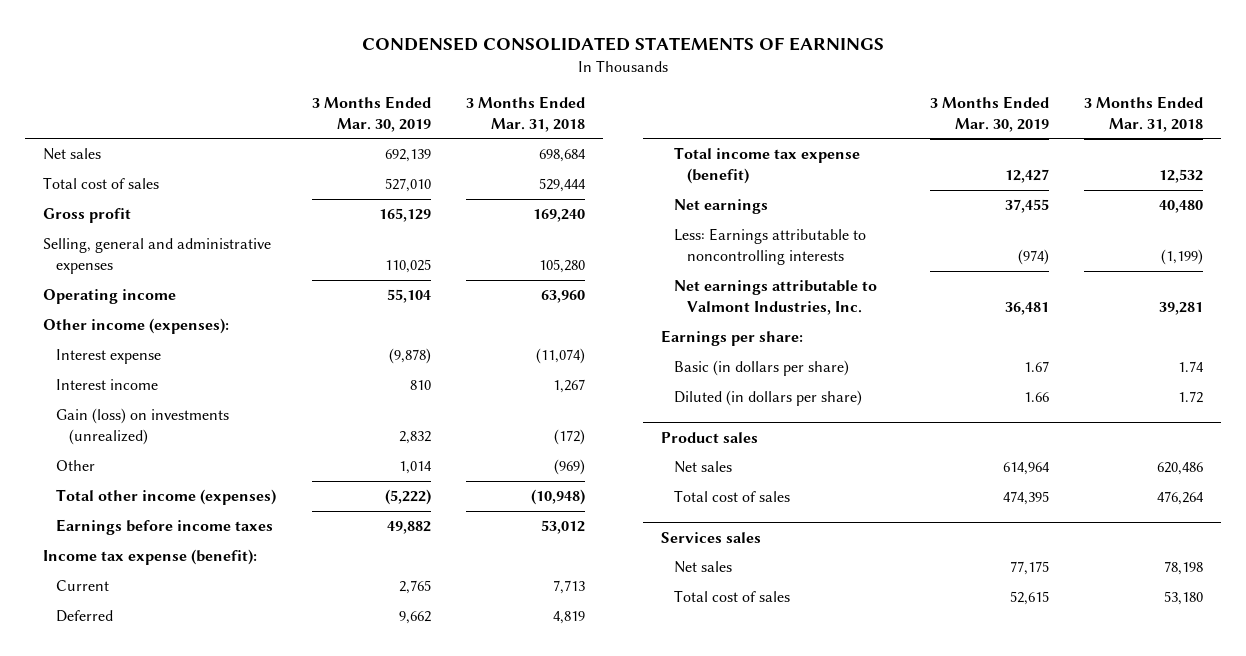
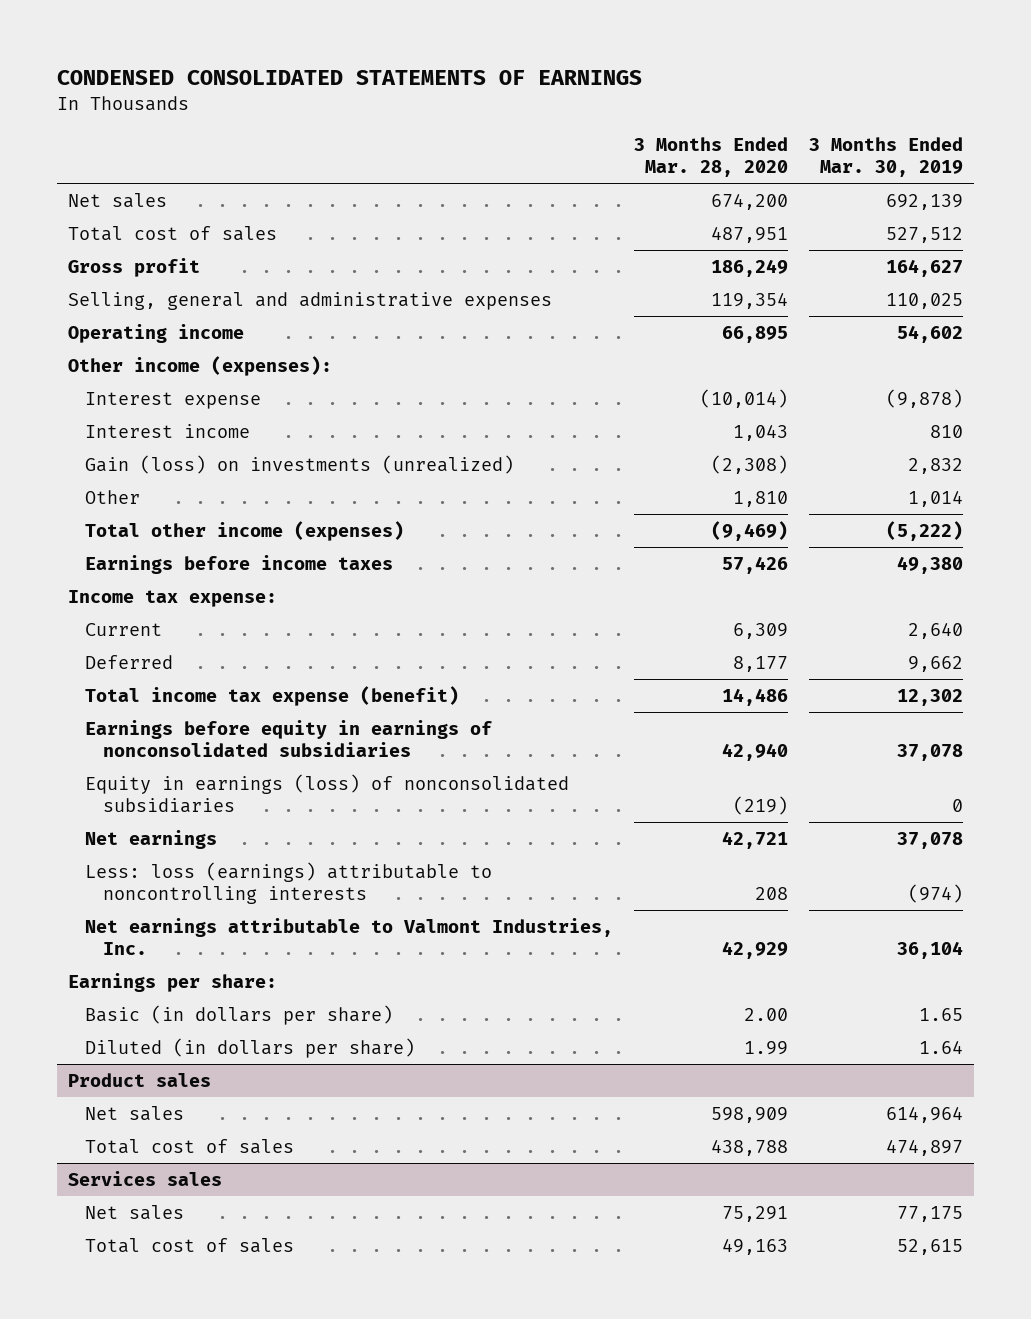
- | 3 Months Ended Mar. 30, 2019 | 3 Months Ended Mar. 31, 2018
+ | 3 Months Ended Mar. 28, 2020 | 3 Months Ended Mar. 30, 2019
- Total cost of sales | 527,010 | 529,444
- Gross profit | 165,129 | 169,240
+ Total cost of sales | 487,951 | 527,512
+ Gross profit | 186,249 | 164,627
- Operating income | 55,104 | 63,960
+ Operating income | 66,895 | 54,602
- Earnings before income taxes | 49,882 | 53,012
- Income tax expense (benefit):
- Current | 2,765 | 7,713
+ Earnings before income taxes | 57,426 | 49,380
+ Income tax expense:
+ Current | 6,309 | 2,640
- Total income tax expense (benefit) | 12,427 | 12,532
- Net earnings | 37,455 | 40,480
- Less: Earnings attributable to noncontrolling interests | (974) | (1,199)
- Net earnings attributable to Valmont Industries, Inc. | 36,481 | 39,281
+ Total income tax expense (benefit) | 14,486 | 12,302
+ Earnings before equity in earnings of nonconsolidated subsidiaries | 42,940 | 37,078
+ Equity in earnings (loss) of nonconsolidated subsidiaries | (219) | 0
+ Net earnings | 42,721 | 37,078
+ Less: loss (earnings) attributable to noncontrolling interests | 208 | (974)
+ Net earnings attributable to Valmont Industries, Inc. | 42,929 | 36,104
- Basic (in dollars per share) | 1.67 | 1.74
- Diluted (in dollars per share) | 1.66 | 1.72
+ Basic (in dollars per share) | 2.00 | 1.65
+ Diluted (in dollars per share) | 1.99 | 1.64
@ Product sales
- Total cost of sales | 474,395 | 476,264
+ Total cost of sales | 438,788 | 474,897

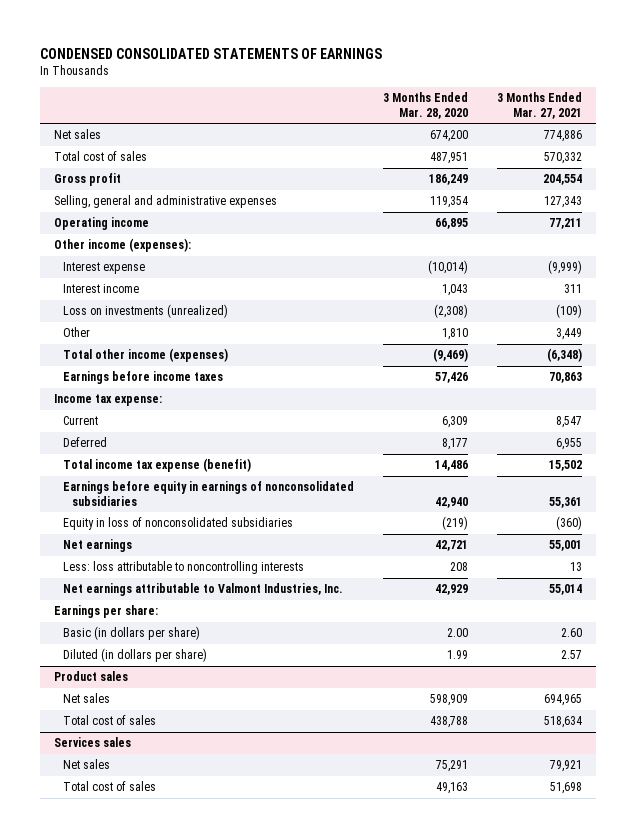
- | 3 Months Ended Mar. 28, 2020 | 3 Months Ended Mar. 30, 2019
+ | 3 Months Ended Mar. 28, 2020 | 3 Months Ended Mar. 27, 2021
- Gain (loss) on investments (unrealized) | (2,308) | 2,832
+ Loss on investments (unrealized) | (2,308) | (109)
- Equity in earnings (loss) of nonconsolidated subsidiaries | (219) | 0
+ Equity in loss of nonconsolidated subsidiaries | (219) | (360)
- Less: loss (earnings) attributable to noncontrolling interests | 208 | (974)
+ Less: loss attributable to noncontrolling interests | 208 | 13

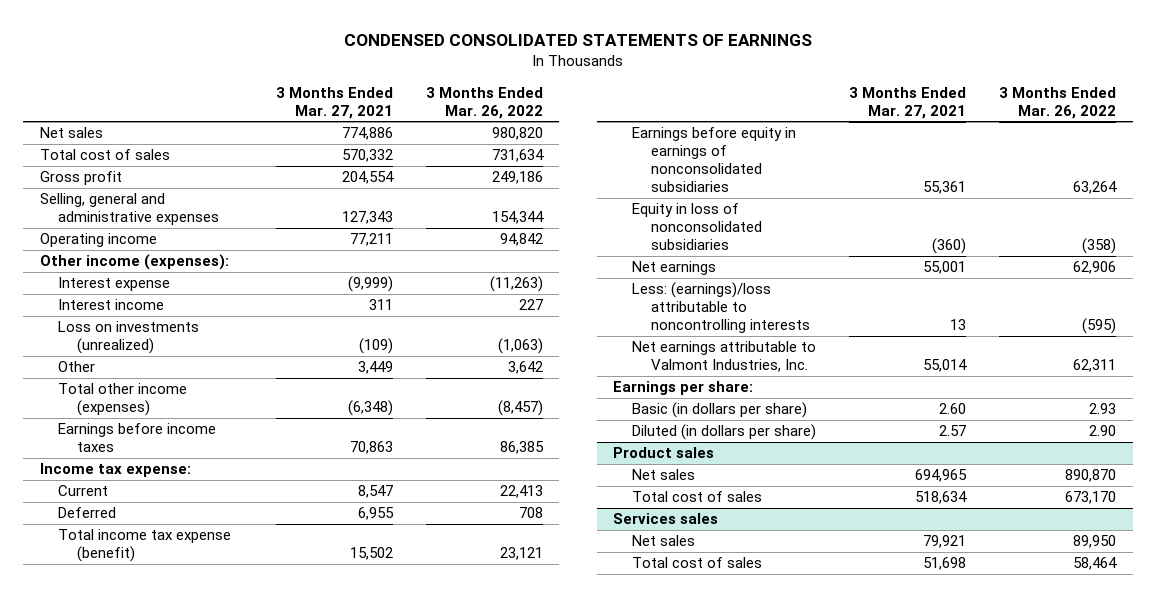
- | 3 Months Ended Mar. 28, 2020 | 3 Months Ended Mar. 27, 2021
+ | 3 Months Ended Mar. 27, 2021 | 3 Months Ended Mar. 26, 2022
- Less: loss attributable to noncontrolling interests | 208 | 13
+ Less: (earnings)/loss attributable to noncontrolling interests | 13 | (595)

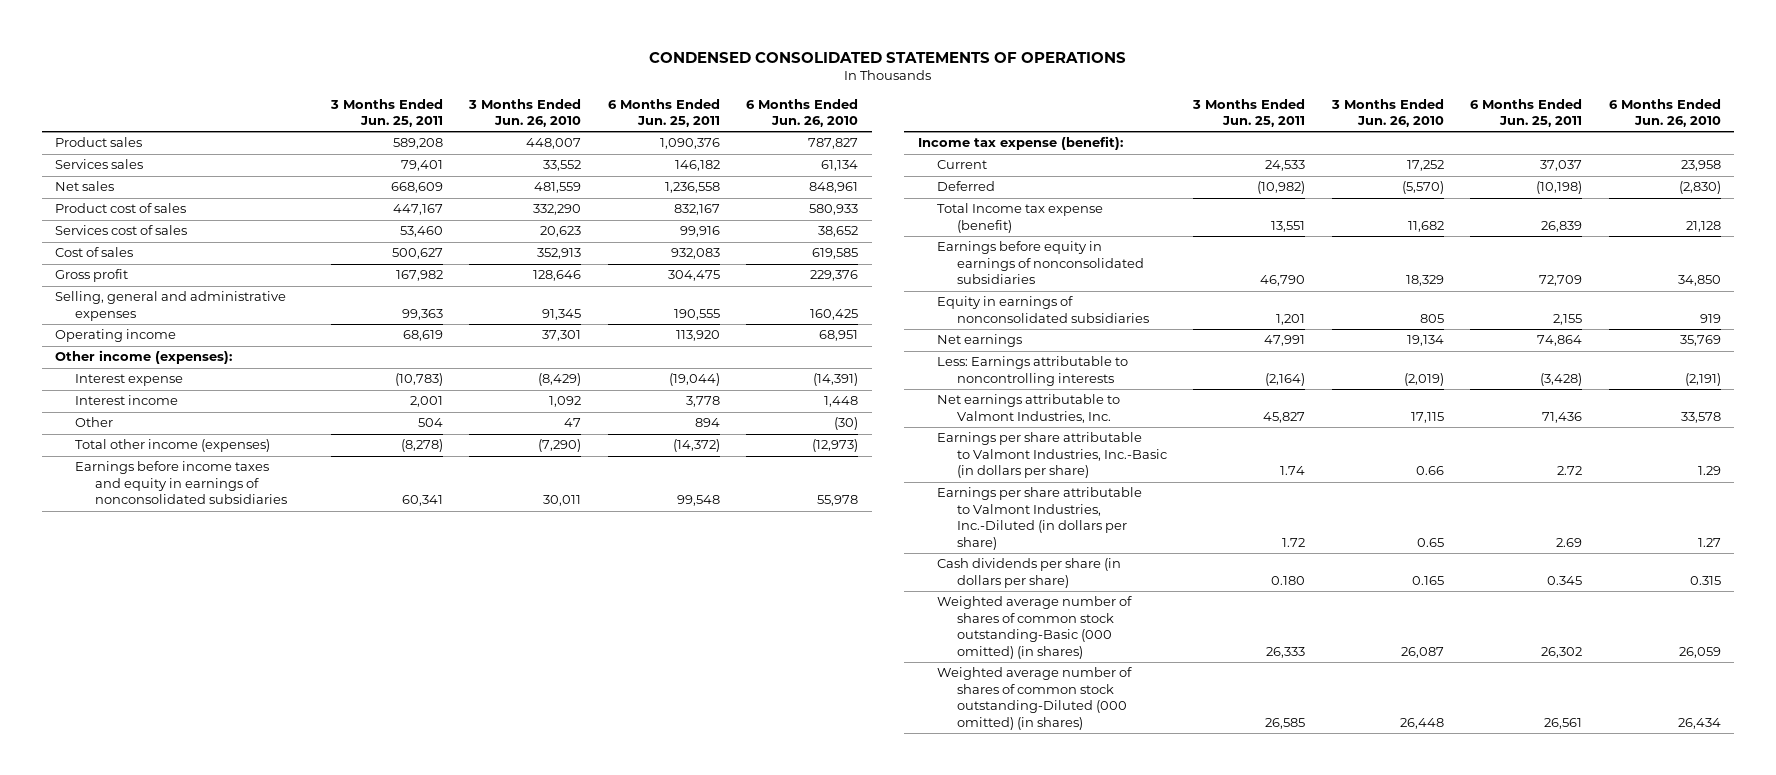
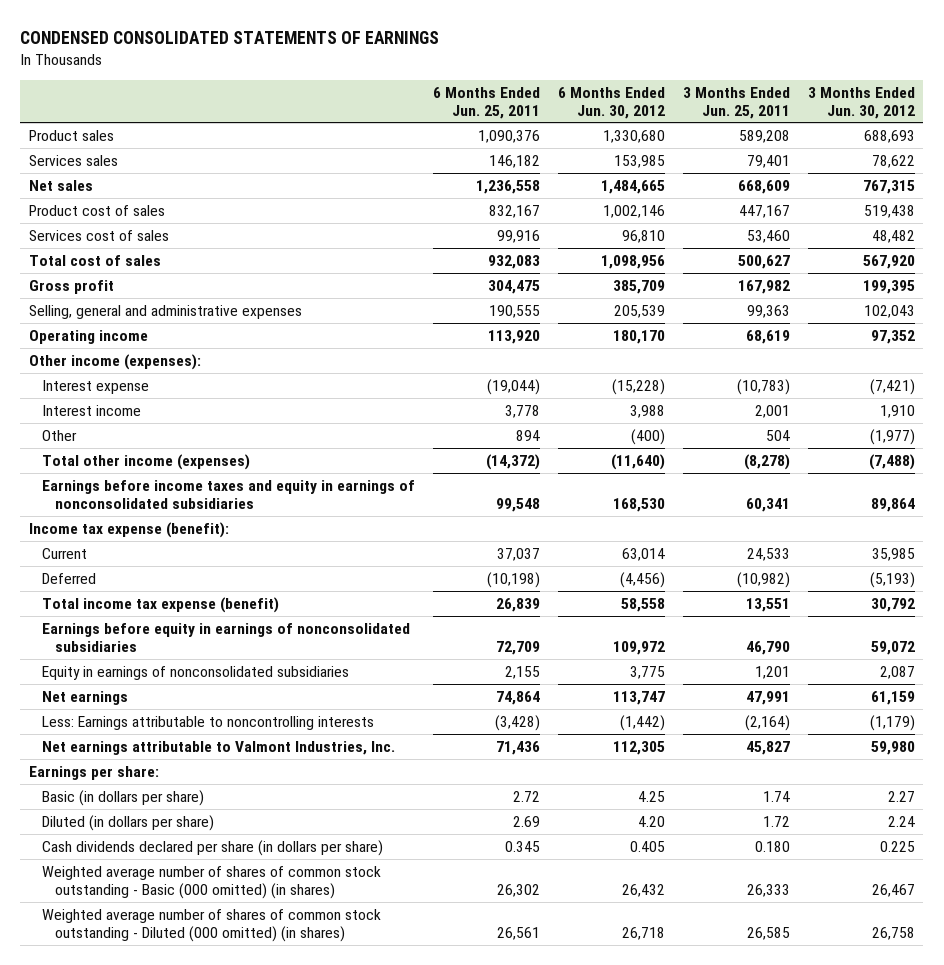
- CONDENSED CONSOLIDATED STATEMENTS OF OPERATIONS
+ CONDENSED CONSOLIDATED STATEMENTS OF EARNINGS
- | 3 Months Ended Jun. 25, 2011 | 3 Months Ended Jun. 26, 2010 | 6 Months Ended Jun. 25, 2011 | 6 Months Ended Jun. 26, 2010
+ | 6 Months Ended Jun. 25, 2011 | 6 Months Ended Jun. 30, 2012 | 3 Months Ended Jun. 25, 2011 | 3 Months Ended Jun. 30, 2012
- Cost of sales | 500,627 | 352,913 | 932,083 | 619,585
+ Total cost of sales | 932,083 | 1,098,956 | 500,627 | 567,920
- Total Income tax expense (benefit) | 13,551 | 11,682 | 26,839 | 21,128
+ Total income tax expense (benefit) | 26,839 | 58,558 | 13,551 | 30,792
- Earnings per share attributable to Valmont Industries, Inc.-Basic (in dollars per share) | 1.74 | 0.66 | 2.72 | 1.29
- Earnings per share attributable to Valmont Industries, Inc.-Diluted (in dollars per share) | 1.72 | 0.65 | 2.69 | 1.27
- Cash dividends per share (in dollars per share) | 0.180 | 0.165 | 0.345 | 0.315
- Weighted average number of shares of common stock outstanding-Basic (000 omitted) (in shares) | 26,333 | 26,087 | 26,302 | 26,059
- Weighted average number of shares of common stock outstanding-Diluted (000 omitted) (in shares) | 26,585 | 26,448 | 26,561 | 26,434
+ Earnings per share:
+ Basic (in dollars per share) | 2.72 | 4.25 | 1.74 | 2.27
+ Diluted (in dollars per share) | 2.69 | 4.20 | 1.72 | 2.24
+ Cash dividends declared per share (in dollars per share) | 0.345 | 0.405 | 0.180 | 0.225
+ Weighted average number of shares of common stock outstanding - Basic (000 omitted) (in shares) | 26,302 | 26,432 | 26,333 | 26,467
+ Weighted average number of shares of common stock outstanding - Diluted (000 omitted) (in shares) | 26,561 | 26,718 | 26,585 | 26,758

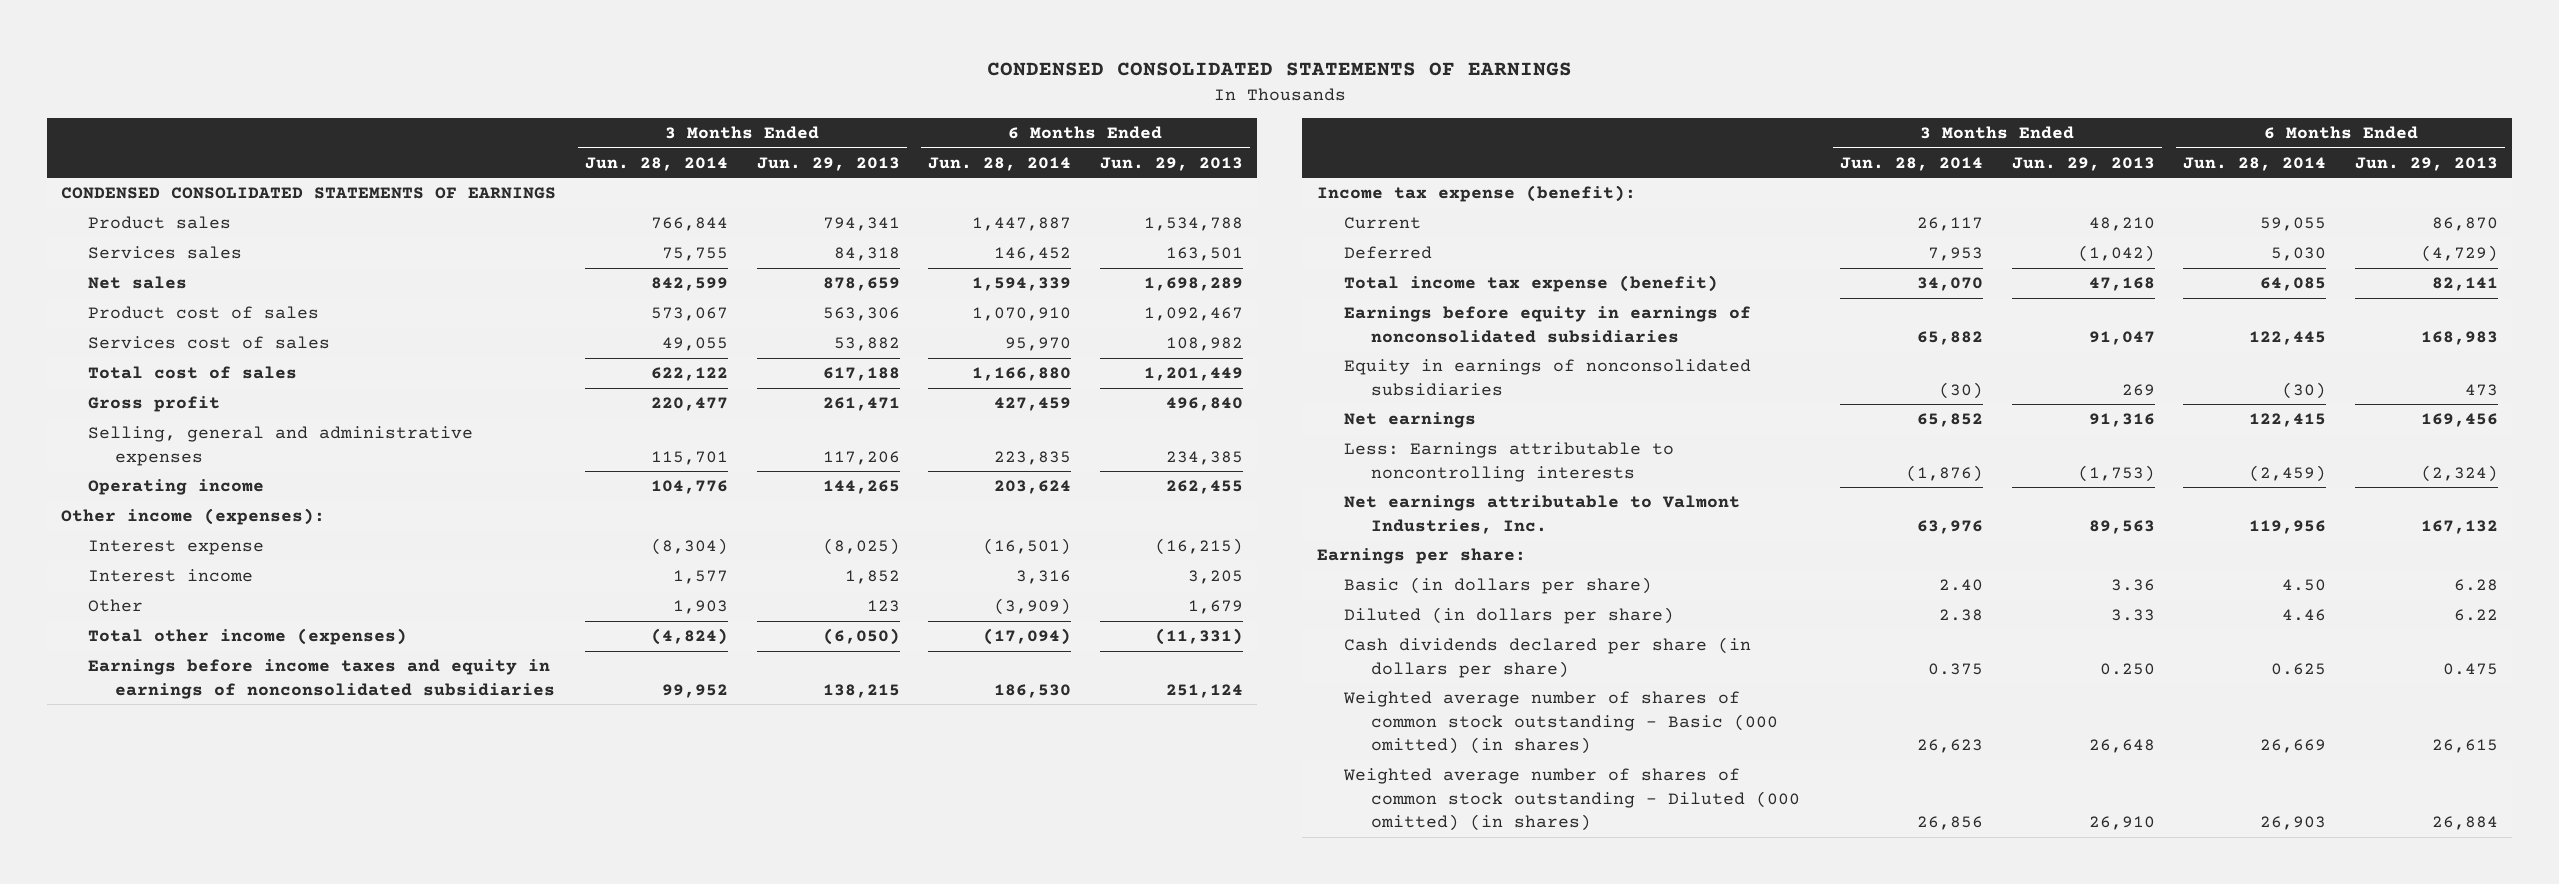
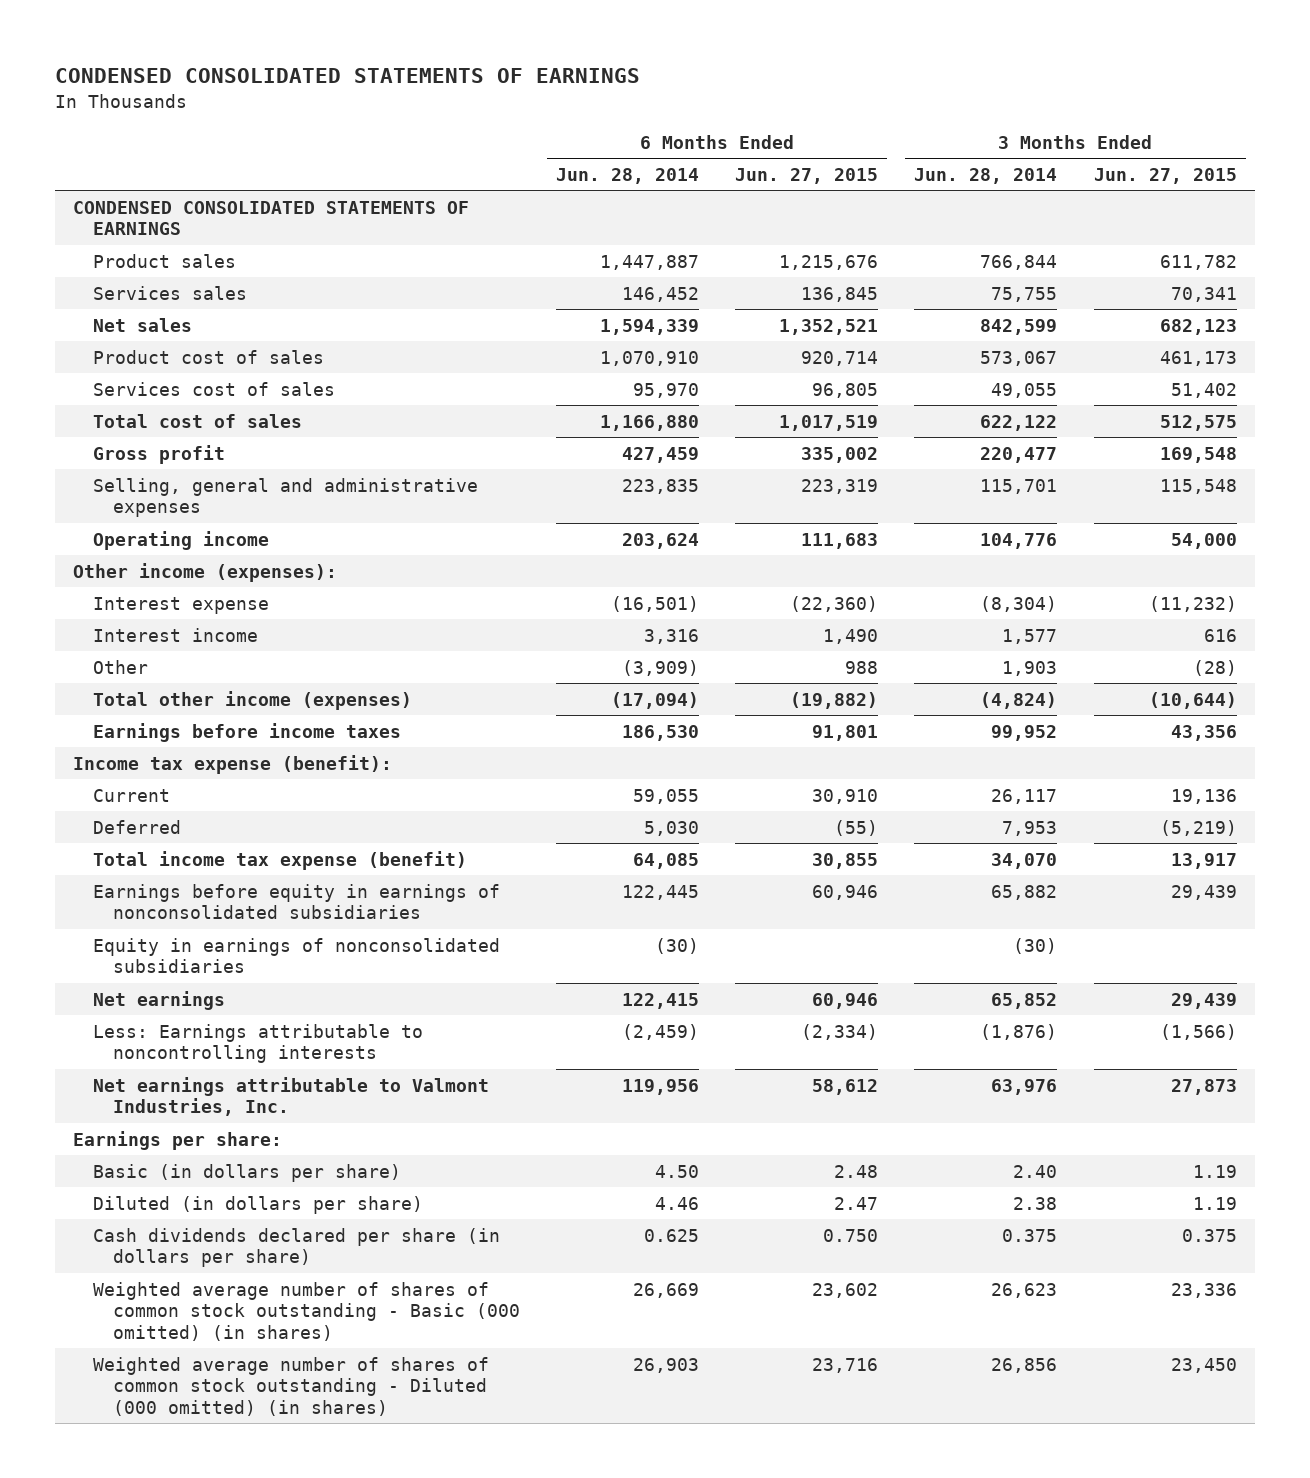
- | 3 Months Ended Jun. 28, 2014 | 3 Months Ended Jun. 29, 2013 | 6 Months Ended Jun. 28, 2014 | 6 Months Ended Jun. 29, 2013
+ | 6 Months Ended Jun. 28, 2014 | 6 Months Ended Jun. 27, 2015 | 3 Months Ended Jun. 28, 2014 | 3 Months Ended Jun. 27, 2015
- Earnings before income taxes and equity in earnings of nonconsolidated subsidiaries | 99,952 | 138,215 | 186,530 | 251,124
+ Earnings before income taxes | 186,530 | 91,801 | 99,952 | 43,356

